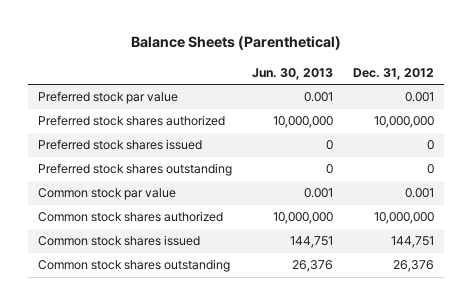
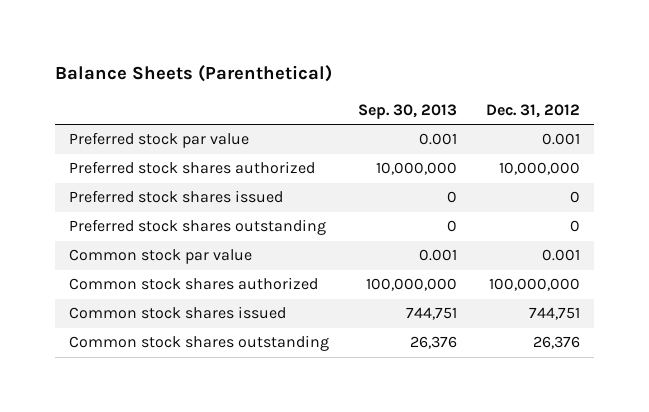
- | Jun. 30, 2013 | Dec. 31, 2012
+ | Sep. 30, 2013 | Dec. 31, 2012
- Common stock shares authorized | 10,000,000 | 10,000,000
- Common stock shares issued | 144,751 | 144,751
+ Common stock shares authorized | 100,000,000 | 100,000,000
+ Common stock shares issued | 744,751 | 744,751

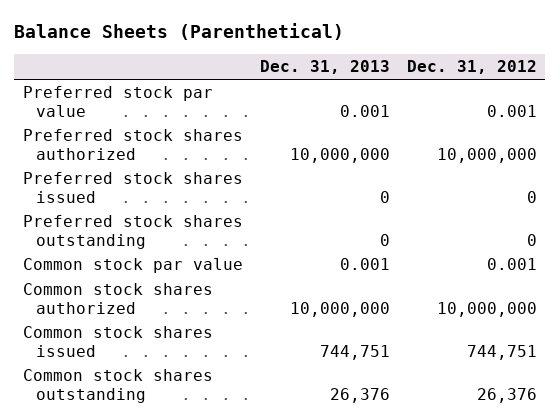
- | Sep. 30, 2013 | Dec. 31, 2012
+ | Dec. 31, 2013 | Dec. 31, 2012
- Common stock shares authorized | 100,000,000 | 100,000,000
+ Common stock shares authorized | 10,000,000 | 10,000,000

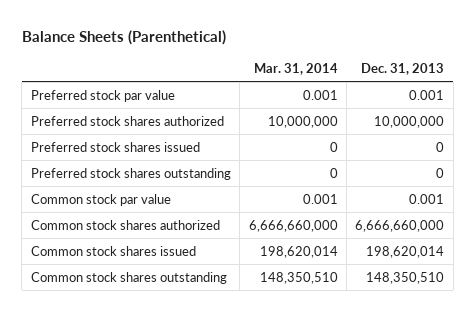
- | Dec. 31, 2013 | Dec. 31, 2012
+ | Mar. 31, 2014 | Dec. 31, 2013
- Common stock shares authorized | 10,000,000 | 10,000,000
- Common stock shares issued | 744,751 | 744,751
- Common stock shares outstanding | 26,376 | 26,376
+ Common stock shares authorized | 6,666,660,000 | 6,666,660,000
+ Common stock shares issued | 198,620,014 | 198,620,014
+ Common stock shares outstanding | 148,350,510 | 148,350,510

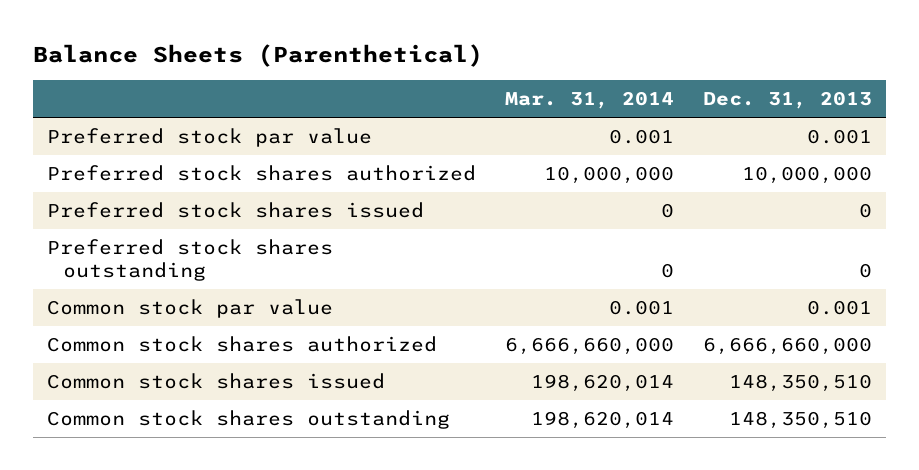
- Common stock shares issued | 198,620,014 | 198,620,014
- Common stock shares outstanding | 148,350,510 | 148,350,510
+ Common stock shares issued | 198,620,014 | 148,350,510
+ Common stock shares outstanding | 198,620,014 | 148,350,510

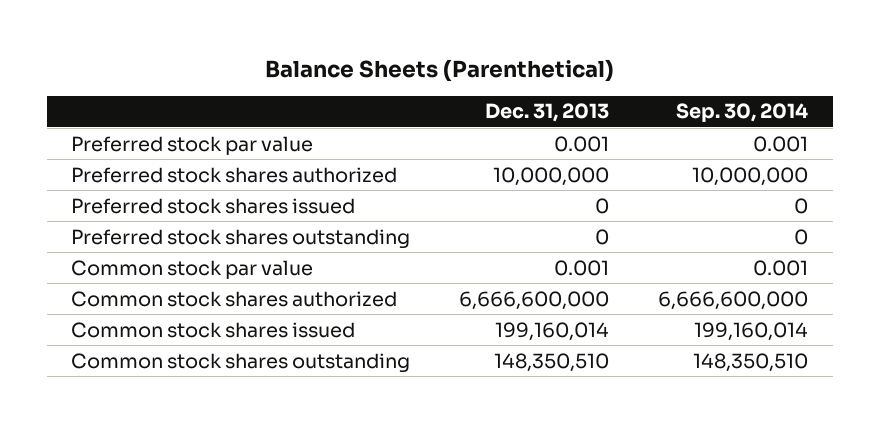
- | Mar. 31, 2014 | Dec. 31, 2013
+ | Dec. 31, 2013 | Sep. 30, 2014
- Common stock shares authorized | 6,666,660,000 | 6,666,660,000
- Common stock shares issued | 198,620,014 | 148,350,510
+ Common stock shares authorized | 6,666,600,000 | 6,666,600,000
+ Common stock shares issued | 199,160,014 | 199,160,014

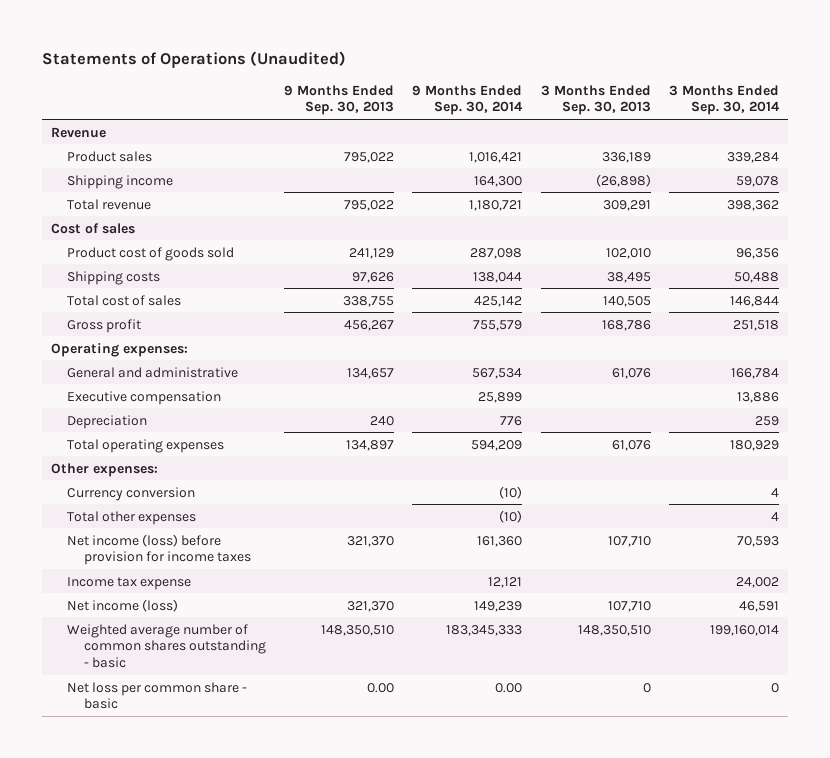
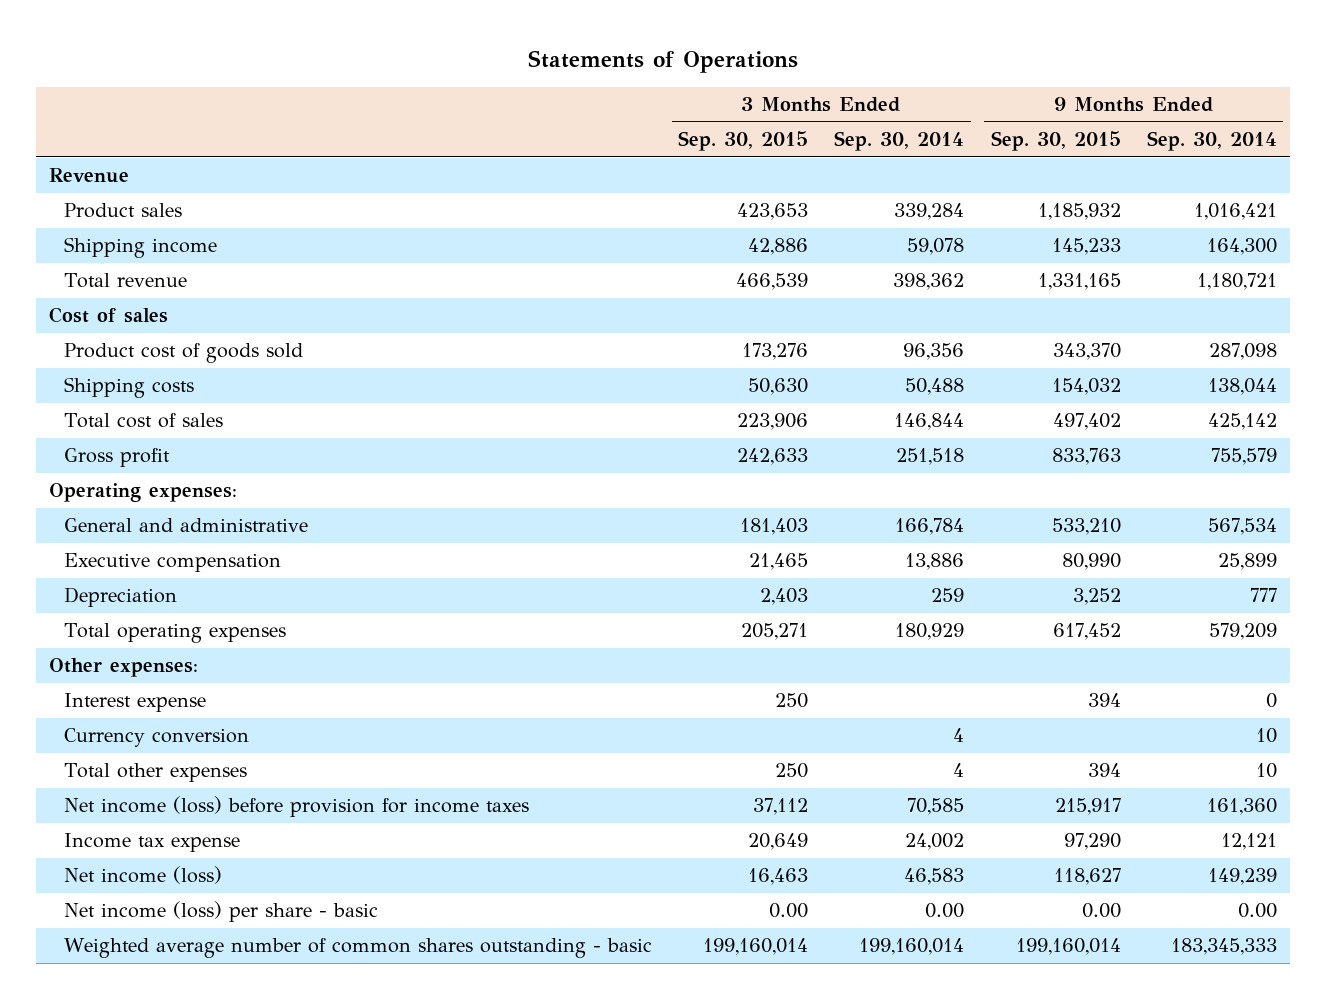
- Statements of Operations (Unaudited)
+ Statements of Operations
- | 9 Months Ended Sep. 30, 2013 | 9 Months Ended Sep. 30, 2014 | 3 Months Ended Sep. 30, 2013 | 3 Months Ended Sep. 30, 2014
+ | 3 Months Ended Sep. 30, 2015 | 3 Months Ended Sep. 30, 2014 | 9 Months Ended Sep. 30, 2015 | 9 Months Ended Sep. 30, 2014
- Depreciation | 240 | 776 | | 259
- Total operating expenses | 134,897 | 594,209 | 61,076 | 180,929
+ Depreciation | 2,403 | 259 | 3,252 | 777
+ Total operating expenses | 205,271 | 180,929 | 617,452 | 579,209
- Currency conversion | | (10) | | 4
- Total other expenses | | (10) | | 4
- Net income (loss) before provision for income taxes | 321,370 | 161,360 | 107,710 | 70,593
+ Interest expense | 250 | | 394 | 0
+ Currency conversion | | 4 | | 10
+ Total other expenses | 250 | 4 | 394 | 10
+ Net income (loss) before provision for income taxes | 37,112 | 70,585 | 215,917 | 161,360
- Net income (loss) | 321,370 | 149,239 | 107,710 | 46,591
+ Net income (loss) | 16,463 | 46,583 | 118,627 | 149,239
+ Net income (loss) per share - basic | 0.00 | 0.00 | 0.00 | 0.00
- Net loss per common share - basic | 0.00 | 0.00 | 0 | 0

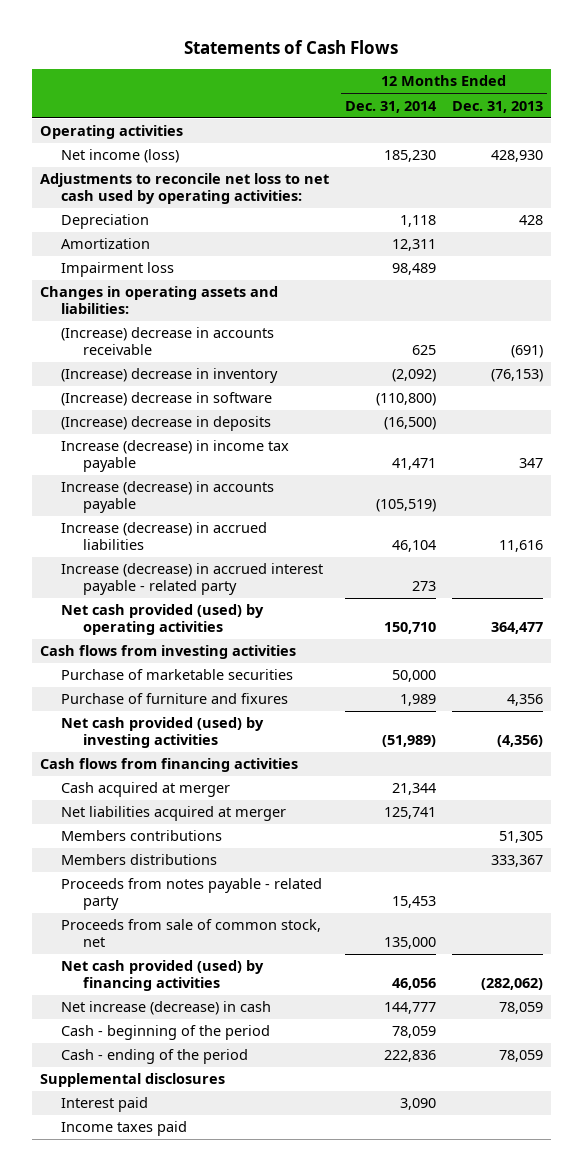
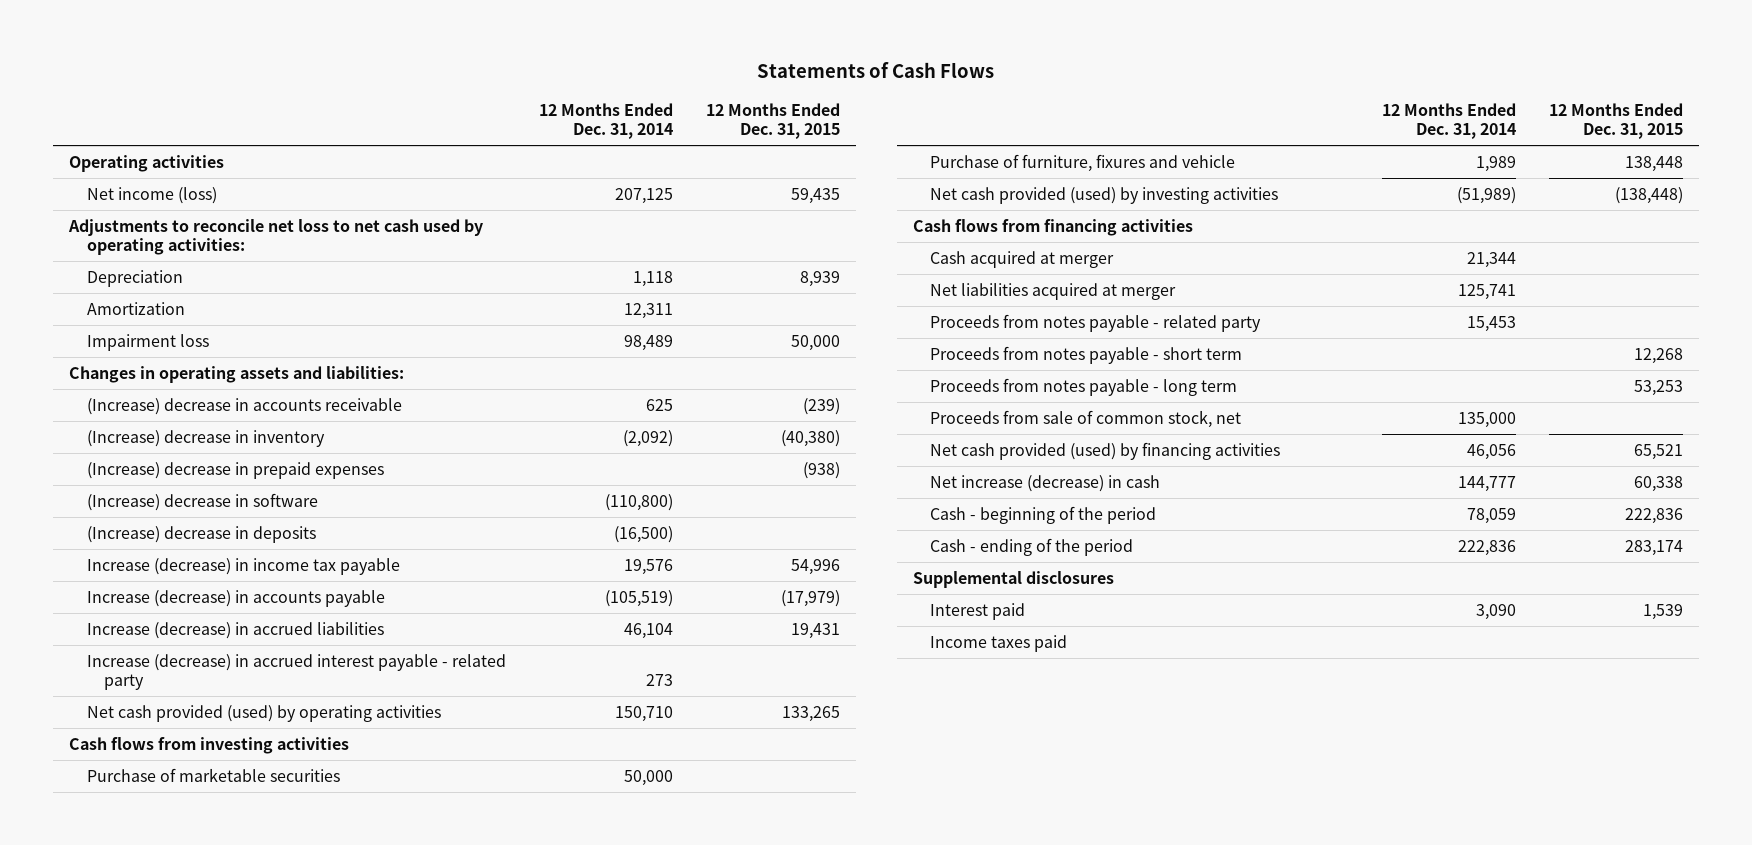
- | 12 Months Ended Dec. 31, 2014 | 12 Months Ended Dec. 31, 2013
+ | 12 Months Ended Dec. 31, 2014 | 12 Months Ended Dec. 31, 2015
- Net income (loss) | 185,230 | 428,930
+ Net income (loss) | 207,125 | 59,435
+ (Increase) decrease in prepaid expenses | | (938)
- Increase (decrease) in income tax payable | 41,471 | 347
+ Increase (decrease) in income tax payable | 19,576 | 54,996
- Purchase of furniture and fixures | 1,989 | 4,356
+ Purchase of furniture, fixures and vehicle | 1,989 | 138,448
- Members contributions | | 51,305
- Members distributions | | 333,367
+ Proceeds from notes payable - short term | | 12,268
+ Proceeds from notes payable - long term | | 53,253

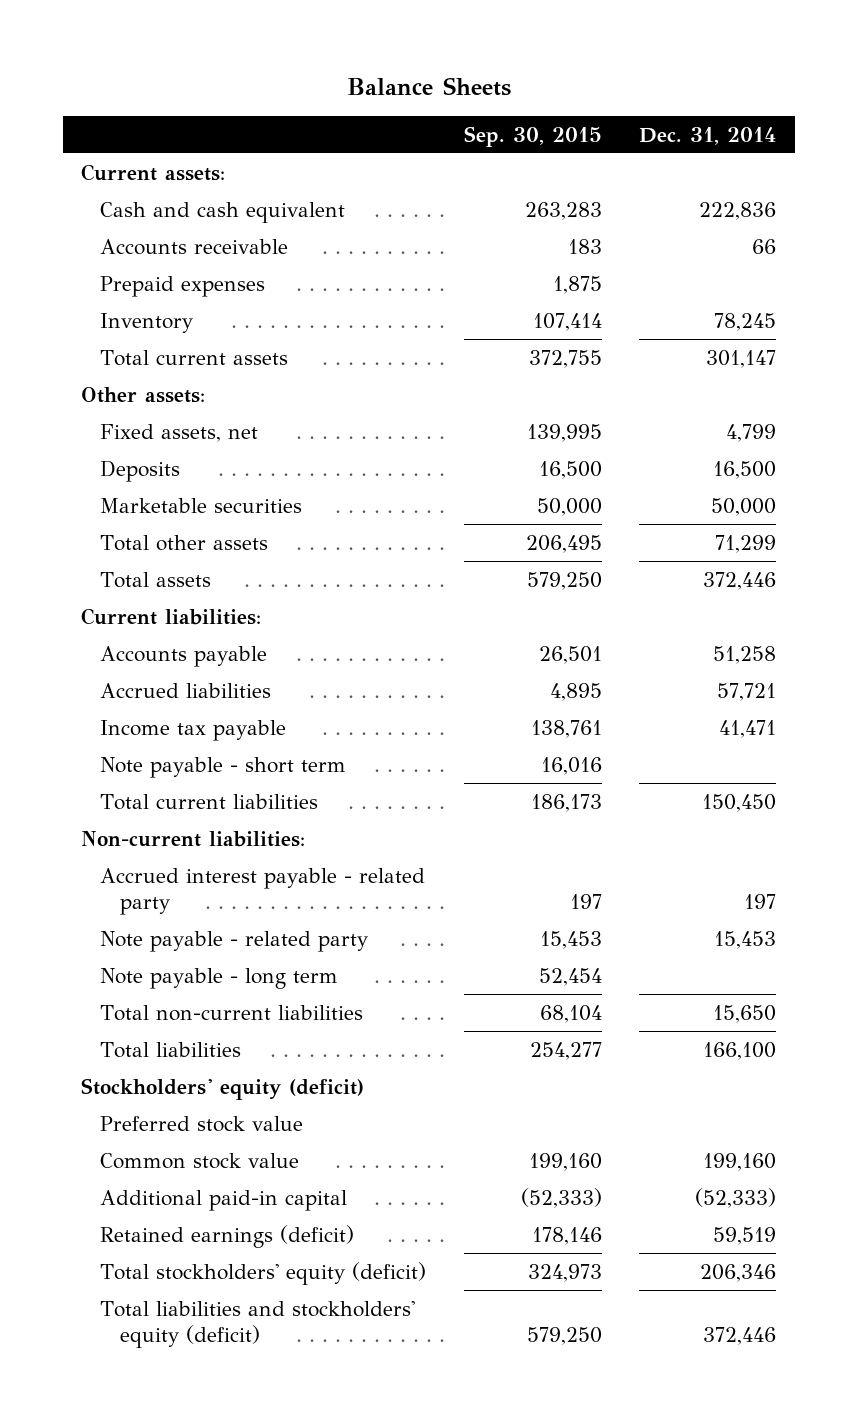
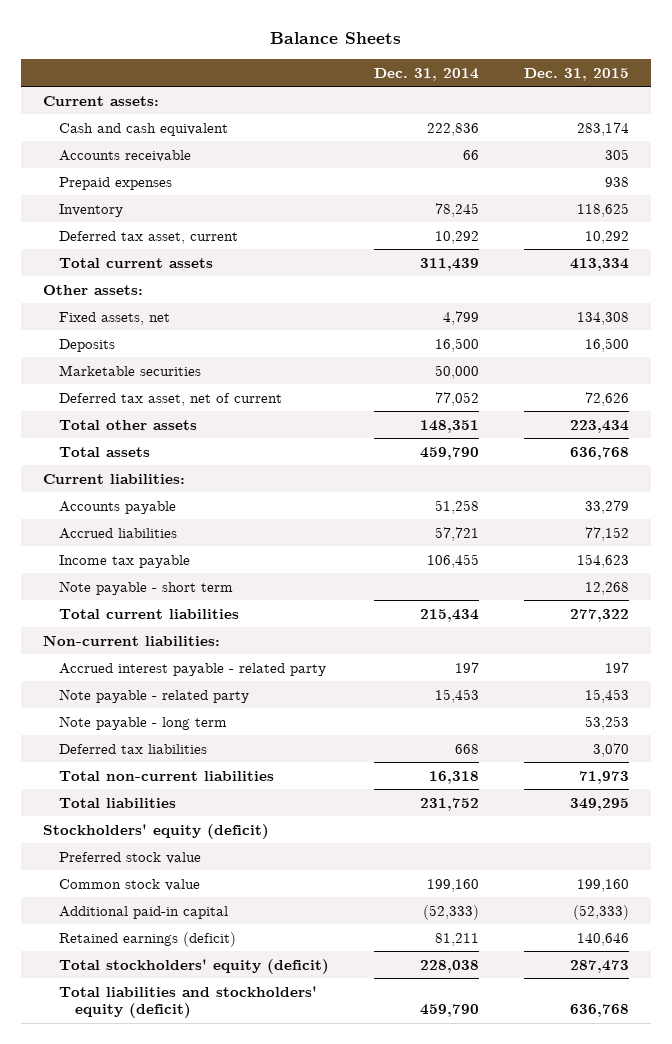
- | Sep. 30, 2015 | Dec. 31, 2014
+ | Dec. 31, 2014 | Dec. 31, 2015
- Total current assets | 372,755 | 301,147
+ Deferred tax asset, current | 10,292 | 10,292
+ Total current assets | 311,439 | 413,334
- Total other assets | 206,495 | 71,299
- Total assets | 579,250 | 372,446
+ Deferred tax asset, net of current | 77,052 | 72,626
+ Total other assets | 148,351 | 223,434
+ Total assets | 459,790 | 636,768
- Income tax payable | 138,761 | 41,471
+ Income tax payable | 106,455 | 154,623
- Total current liabilities | 186,173 | 150,450
+ Total current liabilities | 215,434 | 277,322
- Total non-current liabilities | 68,104 | 15,650
- Total liabilities | 254,277 | 166,100
+ Deferred tax liabilities | 668 | 3,070
+ Total non-current liabilities | 16,318 | 71,973
+ Total liabilities | 231,752 | 349,295
- Retained earnings (deficit) | 178,146 | 59,519
- Total stockholders' equity (deficit) | 324,973 | 206,346
- Total liabilities and stockholders' equity (deficit) | 579,250 | 372,446
+ Retained earnings (deficit) | 81,211 | 140,646
+ Total stockholders' equity (deficit) | 228,038 | 287,473
+ Total liabilities and stockholders' equity (deficit) | 459,790 | 636,768

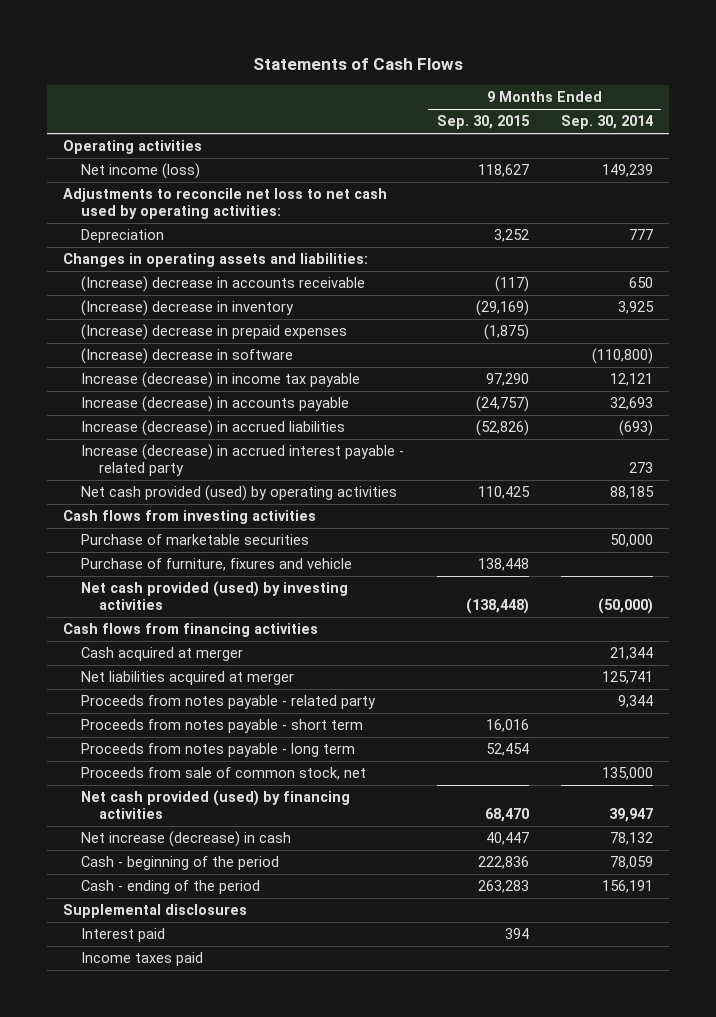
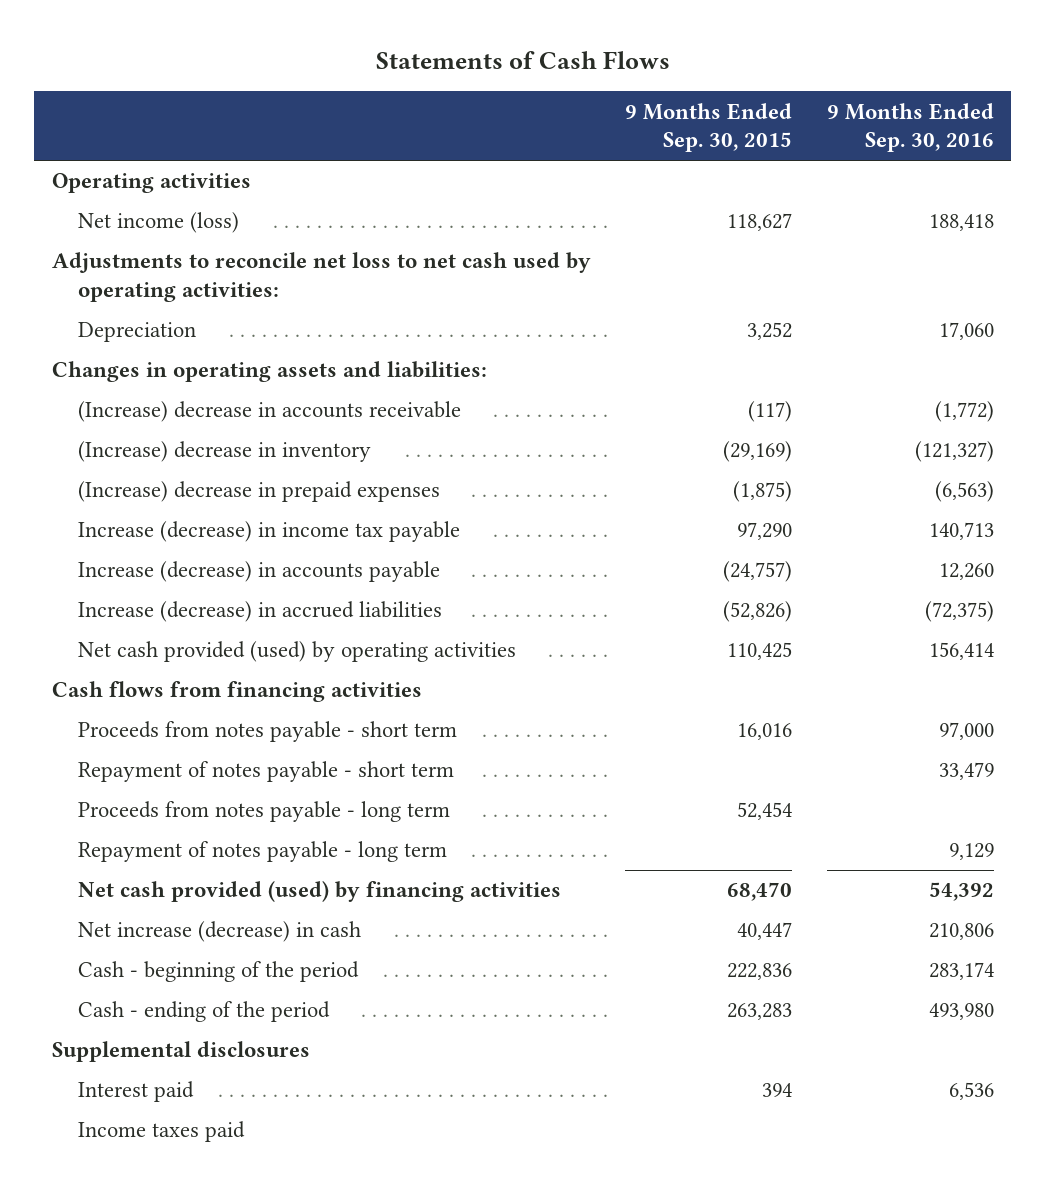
- | 9 Months Ended Sep. 30, 2015 | 9 Months Ended Sep. 30, 2014
+ | 9 Months Ended Sep. 30, 2015 | 9 Months Ended Sep. 30, 2016
- (Increase) decrease in software | | (110,800)
- Increase (decrease) in accrued interest payable - related party | | 273
- Cash flows from investing activities
- Purchase of marketable securities | | 50,000
- Purchase of furniture, fixures and vehicle | 138,448 |
- Net cash provided (used) by investing activities | (138,448) | (50,000)
- Cash acquired at merger | | 21,344
- Net liabilities acquired at merger | | 125,741
- Proceeds from notes payable - related party | | 9,344
+ Repayment of notes payable - short term | | 33,479
- Proceeds from sale of common stock, net | | 135,000
+ Repayment of notes payable - long term | | 9,129

